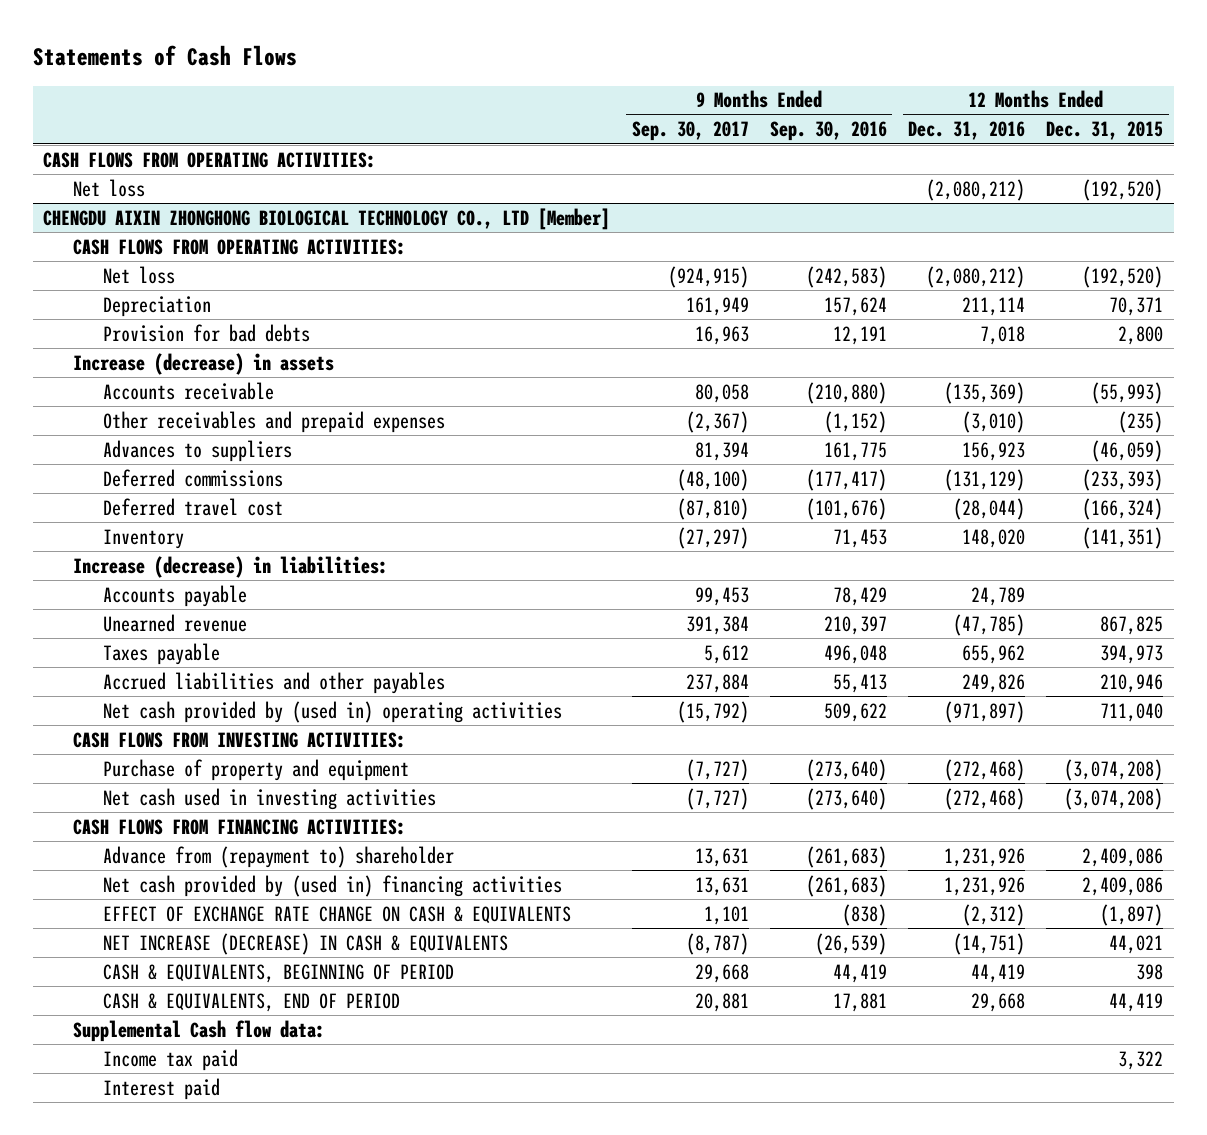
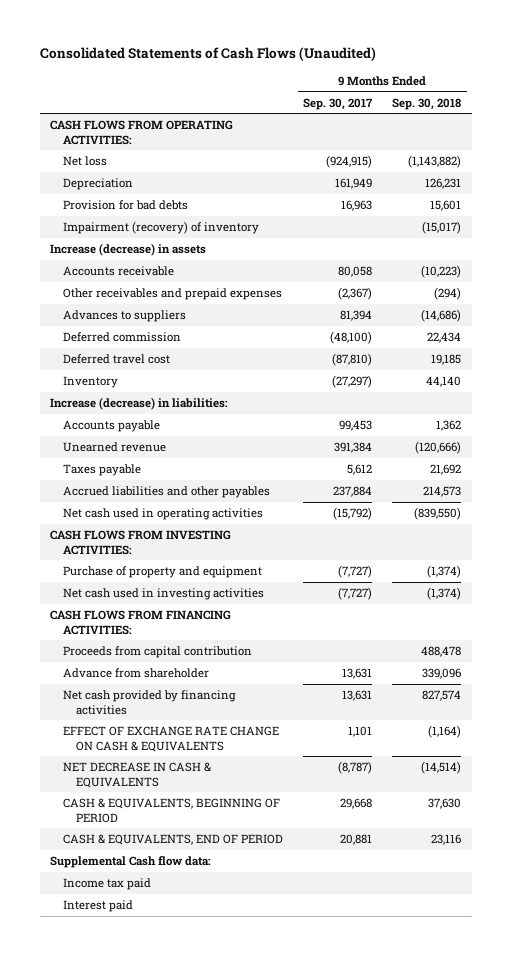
- Statements of Cash Flows
+ Consolidated Statements of Cash Flows (Unaudited)
- | 9 Months Ended Sep. 30, 2017 | 9 Months Ended Sep. 30, 2016 | 12 Months Ended Dec. 31, 2016 | 12 Months Ended Dec. 31, 2015
+ | 9 Months Ended Sep. 30, 2017 | 9 Months Ended Sep. 30, 2018
- Net loss | | | (2,080,212) | (192,520)
- CHENGDU AIXIN ZHONGHONG BIOLOGICAL TECHNOLOGY CO., LTD [Member]
- CASH FLOWS FROM OPERATING ACTIVITIES:
+ Impairment (recovery) of inventory | | (15,017)
- Deferred commissions | (48,100) | (177,417) | (131,129) | (233,393)
+ Deferred commission | (48,100) | 22,434
- Net cash provided by (used in) operating activities | (15,792) | 509,622 | (971,897) | 711,040
+ Net cash used in operating activities | (15,792) | (839,550)
- Advance from (repayment to) shareholder | 13,631 | (261,683) | 1,231,926 | 2,409,086
- Net cash provided by (used in) financing activities | 13,631 | (261,683) | 1,231,926 | 2,409,086
+ Proceeds from capital contribution | | 488,478
+ Advance from shareholder | 13,631 | 339,096
+ Net cash provided by financing activities | 13,631 | 827,574
- NET INCREASE (DECREASE) IN CASH & EQUIVALENTS | (8,787) | (26,539) | (14,751) | 44,021
+ NET DECREASE IN CASH & EQUIVALENTS | (8,787) | (14,514)

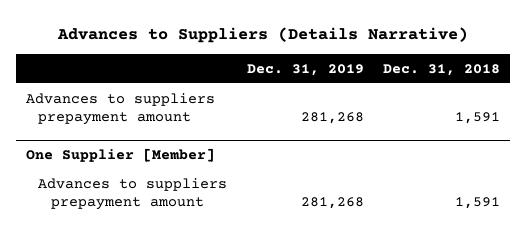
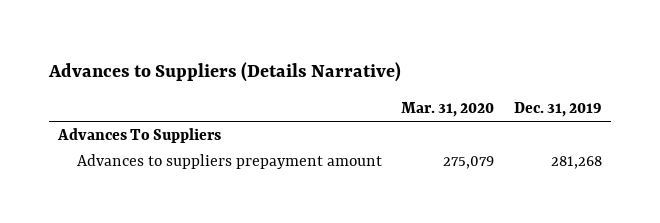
- | Dec. 31, 2019 | Dec. 31, 2018
+ | Mar. 31, 2020 | Dec. 31, 2019
- Advances to suppliers prepayment amount | 281,268 | 1,591
- One Supplier [Member]
+ Advances To Suppliers

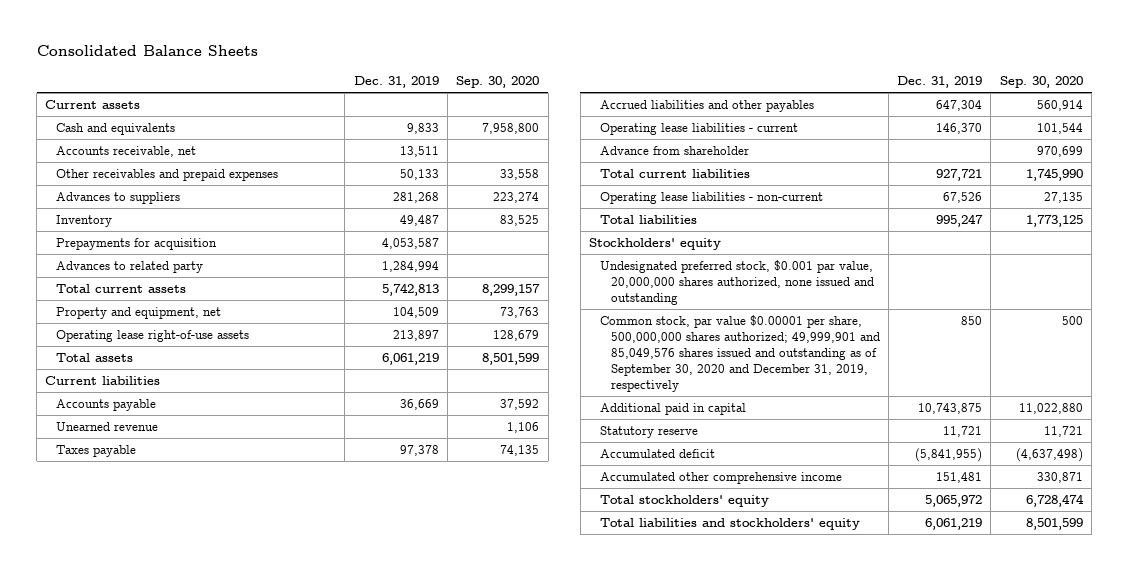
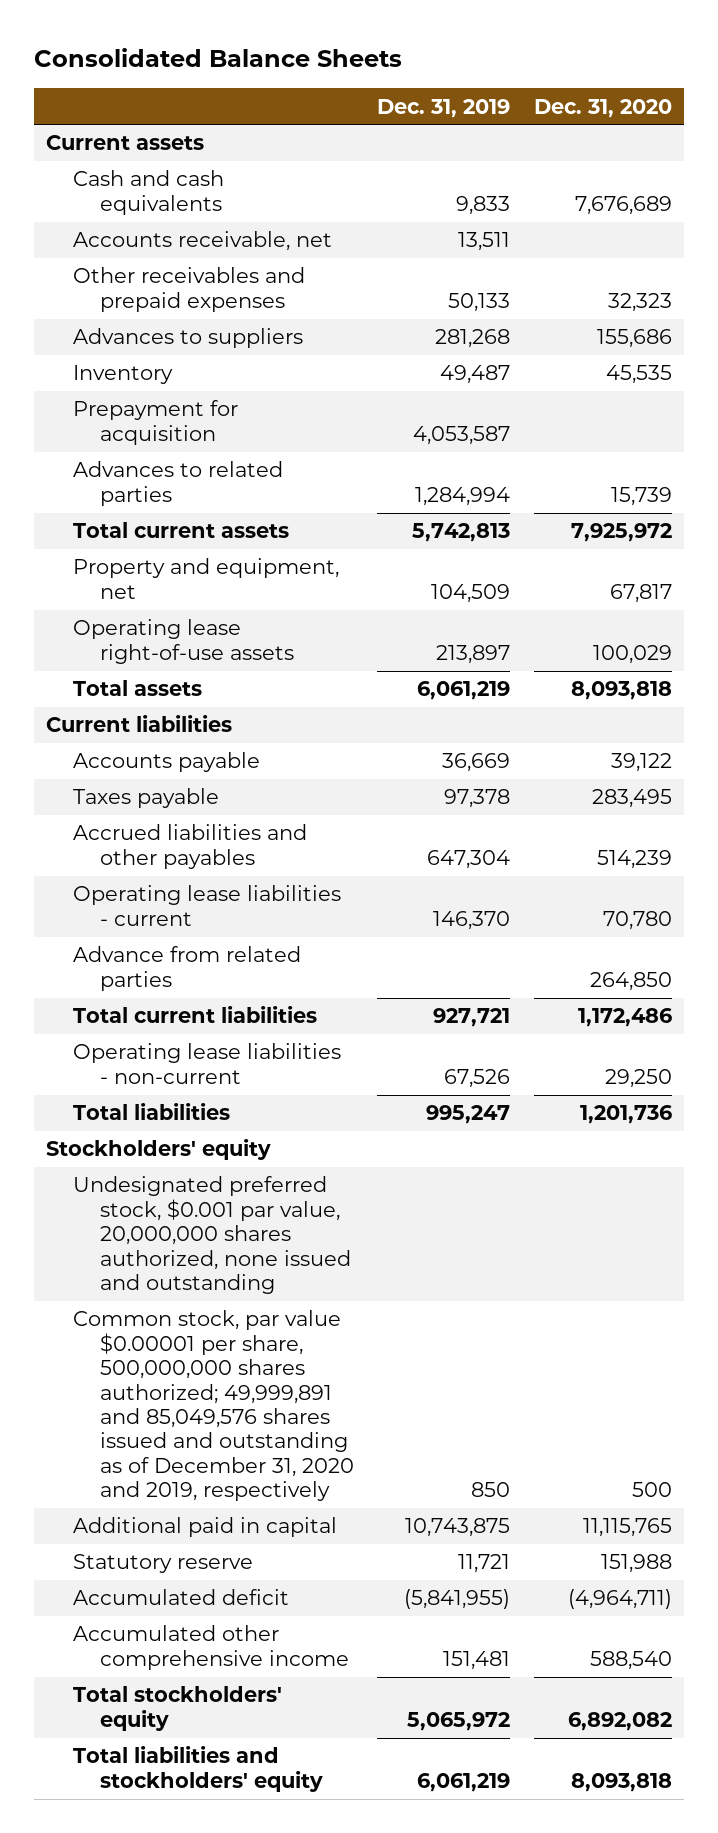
- | Dec. 31, 2019 | Sep. 30, 2020
+ | Dec. 31, 2019 | Dec. 31, 2020
- Cash and equivalents | 9,833 | 7,958,800
+ Cash and cash equivalents | 9,833 | 7,676,689
- Prepayments for acquisition | 4,053,587 |
- Advances to related party | 1,284,994 |
+ Prepayment for acquisition | 4,053,587 |
+ Advances to related parties | 1,284,994 | 15,739
- Unearned revenue | | 1,106
- Advance from shareholder | | 970,699
+ Advance from related parties | | 264,850
- Common stock, par value $0.00001 per share, 500,000,000 shares authorized; 49,999,901 and 85,049,576 shares issued and outstanding as of September 30, 2020 and December 31, 2019, respectively | 850 | 500
+ Common stock, par value $0.00001 per share, 500,000,000 shares authorized; 49,999,891 and 85,049,576 shares issued and outstanding as of December 31, 2020 and 2019, respectively | 850 | 500

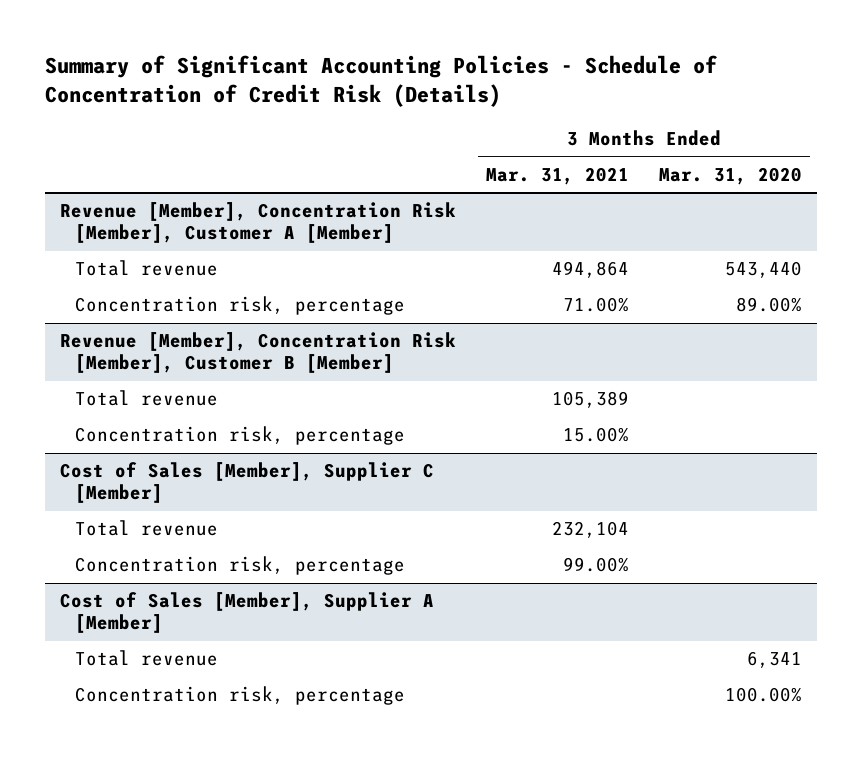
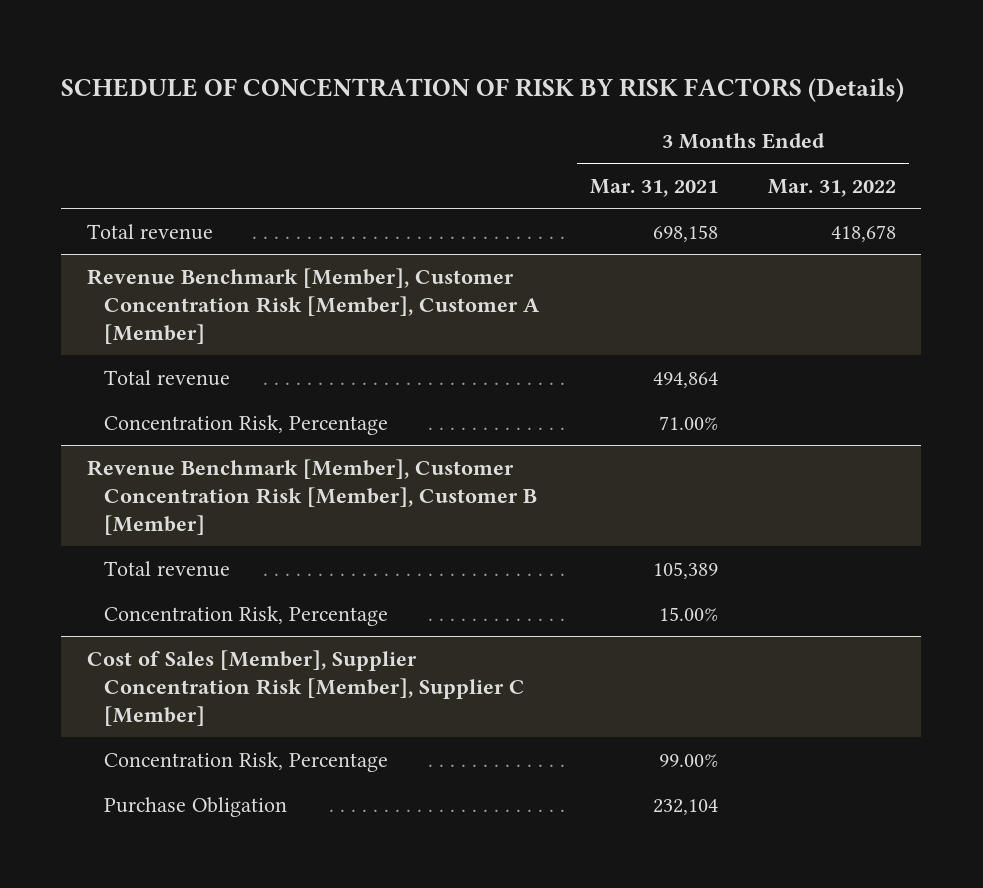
- Summary of Significant Accounting Policies - Schedule of Concentration of Credit Risk (Details)
+ SCHEDULE OF CONCENTRATION OF RISK BY RISK FACTORS (Details)
- | 3 Months Ended Mar. 31, 2021 | 3 Months Ended Mar. 31, 2020
+ | 3 Months Ended Mar. 31, 2021 | 3 Months Ended Mar. 31, 2022
- Revenue [Member], Concentration Risk [Member], Customer A [Member]
+ Total revenue | 698,158 | 418,678
+ Revenue Benchmark [Member], Customer Concentration Risk [Member], Customer A [Member]
- Concentration risk, percentage | 71.00% | 89.00%
- Revenue [Member], Concentration Risk [Member], Customer B [Member]
+ Concentration Risk, Percentage | 71.00% |
+ Revenue Benchmark [Member], Customer Concentration Risk [Member], Customer B [Member]
- Concentration risk, percentage | 15.00% |
- Cost of Sales [Member], Supplier C [Member]
- Total revenue | 232,104 |
- Concentration risk, percentage | 99.00% |
- Cost of Sales [Member], Supplier A [Member]
- Total revenue | | 6,341
- Concentration risk, percentage | | 100.00%
+ Concentration Risk, Percentage | 15.00% |
+ Cost of Sales [Member], Supplier Concentration Risk [Member], Supplier C [Member]
+ Concentration Risk, Percentage | 99.00% |
+ Purchase Obligation | 232,104 |

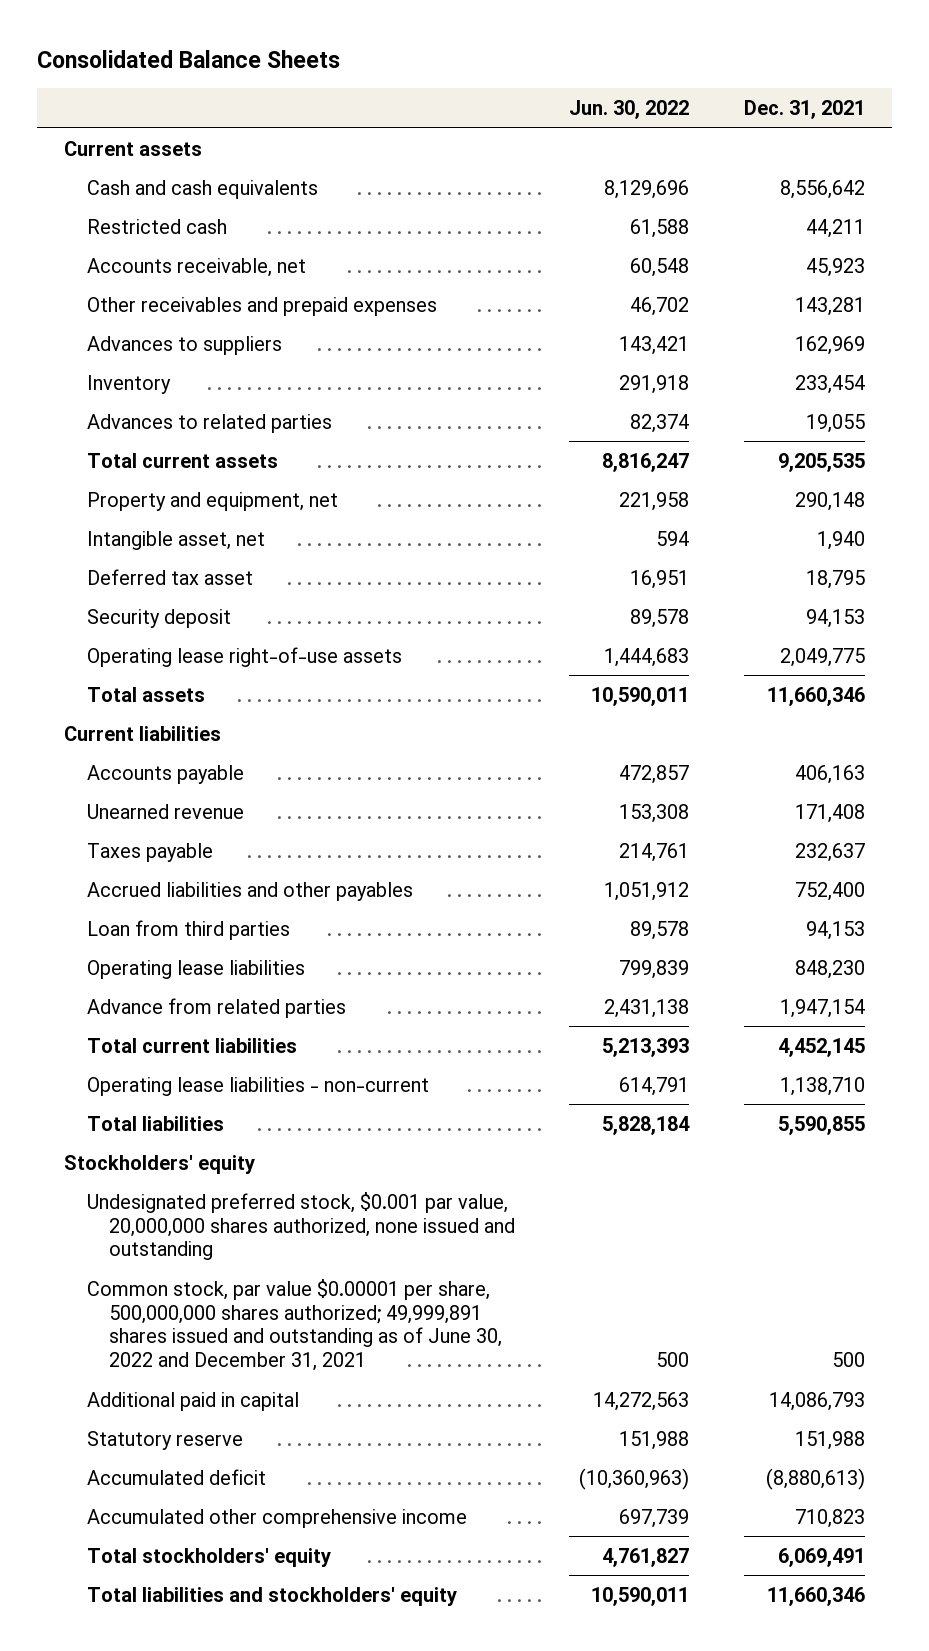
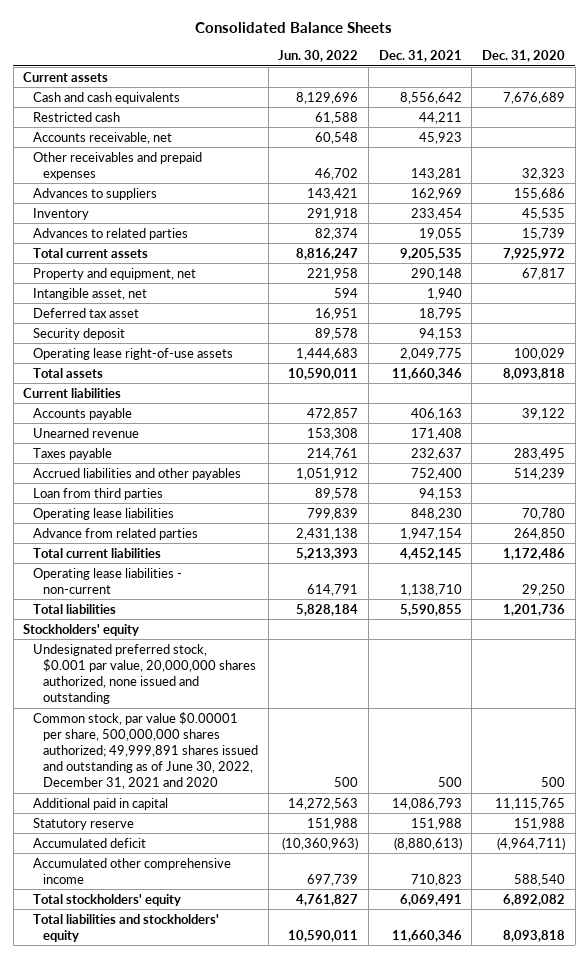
- | Jun. 30, 2022 | Dec. 31, 2021
+ | Jun. 30, 2022 | Dec. 31, 2021 | Dec. 31, 2020
- Common stock, par value $0.00001 per share, 500,000,000 shares authorized; 49,999,891 shares issued and outstanding as of June 30, 2022 and December 31, 2021 | 500 | 500
+ Common stock, par value $0.00001 per share, 500,000,000 shares authorized; 49,999,891 shares issued and outstanding as of June 30, 2022, December 31, 2021 and 2020 | 500 | 500 | 500

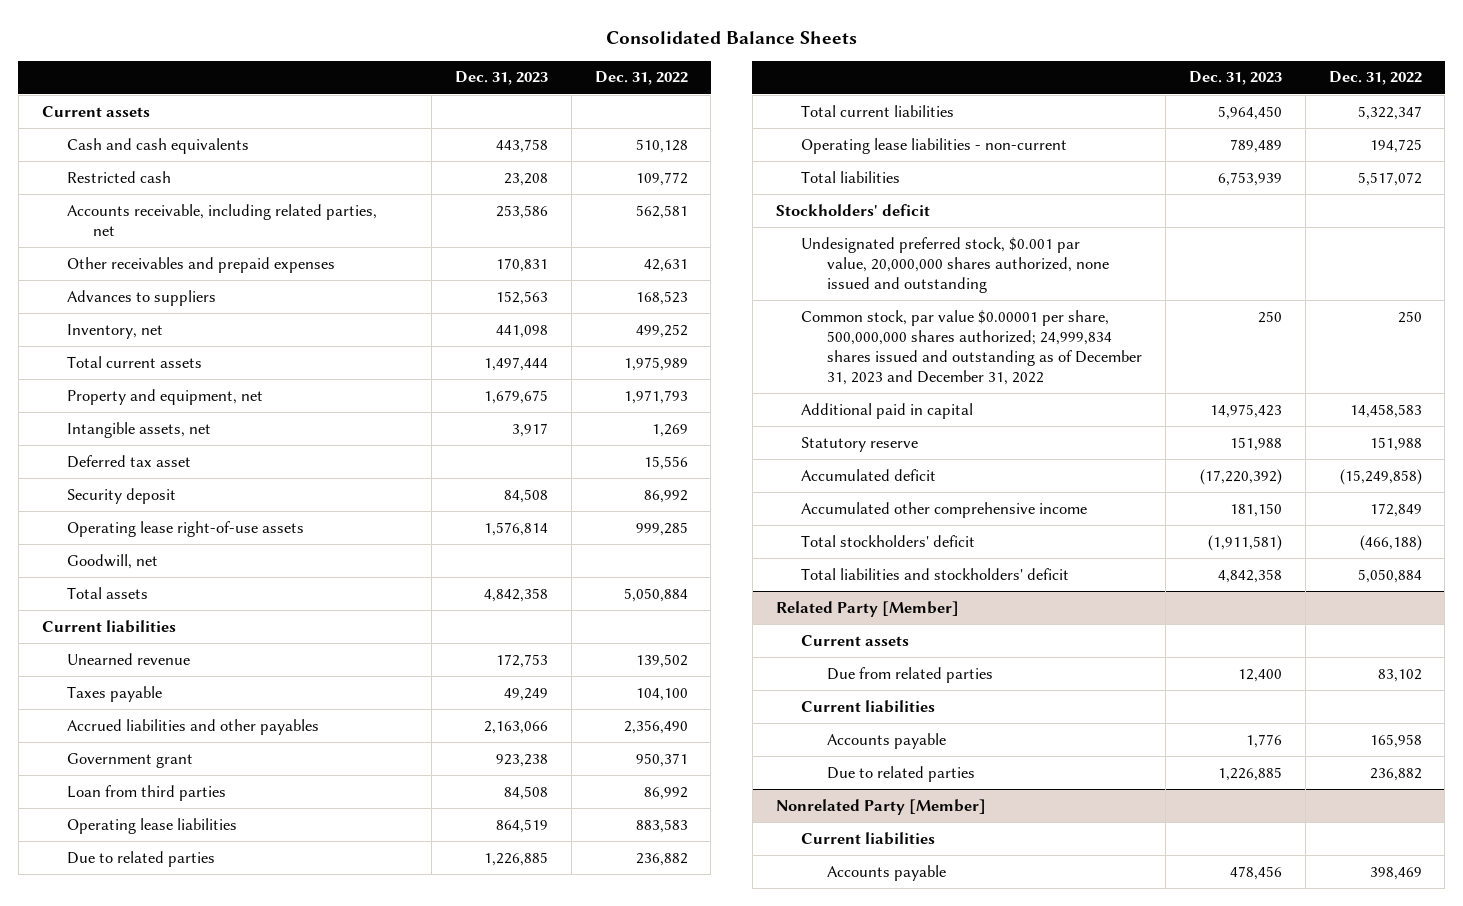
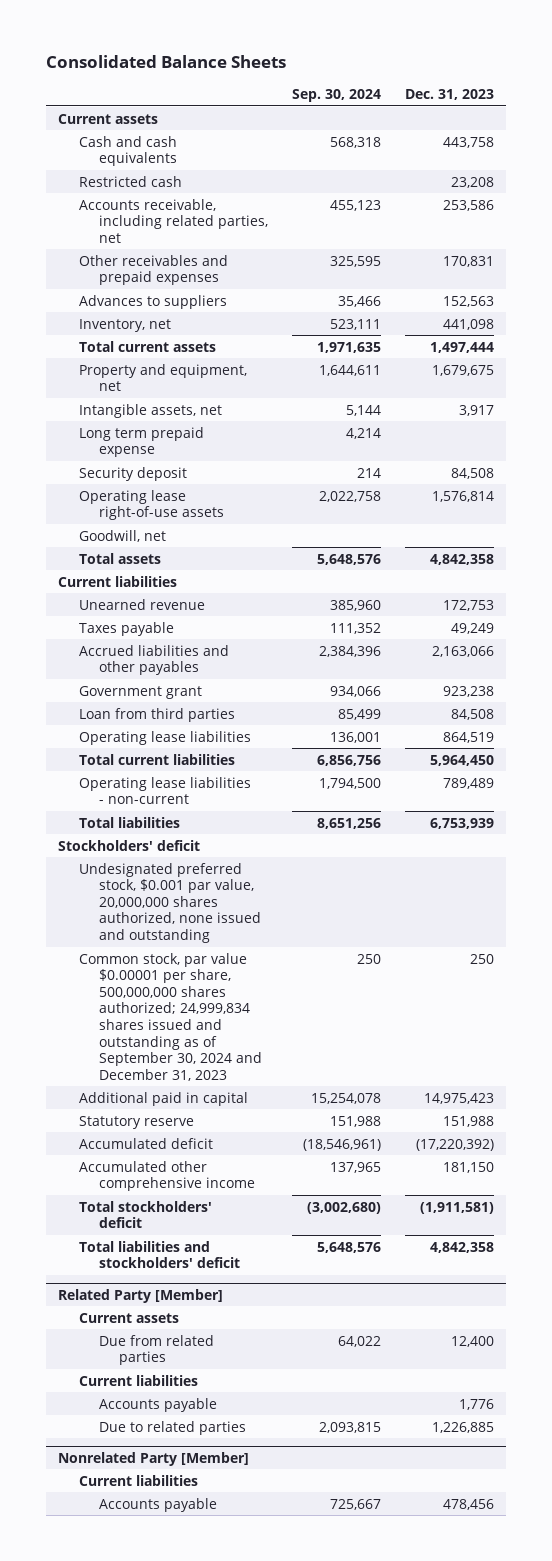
- | Dec. 31, 2023 | Dec. 31, 2022
+ | Sep. 30, 2024 | Dec. 31, 2023
- Deferred tax asset | | 15,556
+ Long term prepaid expense | 4,214 |
- Due to related parties | 1,226,885 | 236,882
- Common stock, par value $0.00001 per share, 500,000,000 shares authorized; 24,999,834 shares issued and outstanding as of December 31, 2023 and December 31, 2022 | 250 | 250
+ Common stock, par value $0.00001 per share, 500,000,000 shares authorized; 24,999,834 shares issued and outstanding as of September 30, 2024 and December 31, 2023 | 250 | 250

